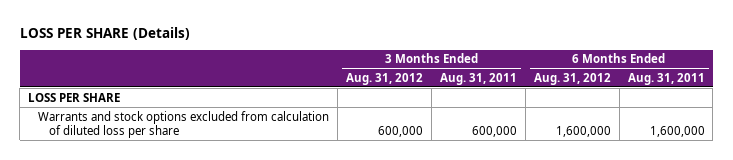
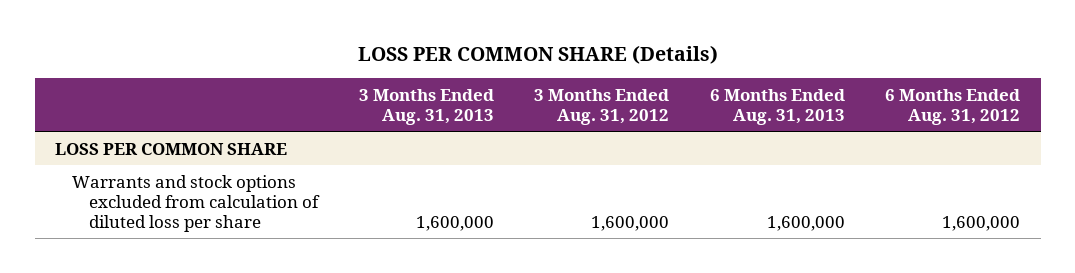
- LOSS PER SHARE (Details)
+ LOSS PER COMMON SHARE (Details)
- | 3 Months Ended Aug. 31, 2012 | 3 Months Ended Aug. 31, 2011 | 6 Months Ended Aug. 31, 2012 | 6 Months Ended Aug. 31, 2011
+ | 3 Months Ended Aug. 31, 2013 | 3 Months Ended Aug. 31, 2012 | 6 Months Ended Aug. 31, 2013 | 6 Months Ended Aug. 31, 2012
- LOSS PER SHARE
- Warrants and stock options excluded from calculation of diluted loss per share | 600,000 | 600,000 | 1,600,000 | 1,600,000
+ LOSS PER COMMON SHARE
+ Warrants and stock options excluded from calculation of diluted loss per share | 1,600,000 | 1,600,000 | 1,600,000 | 1,600,000

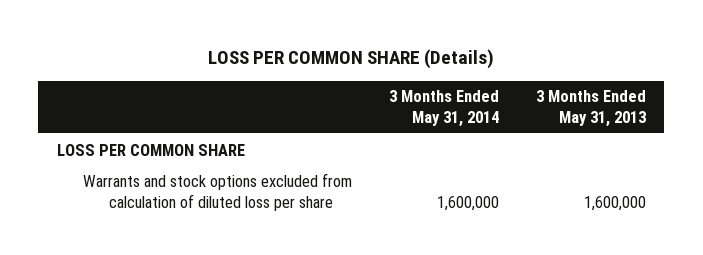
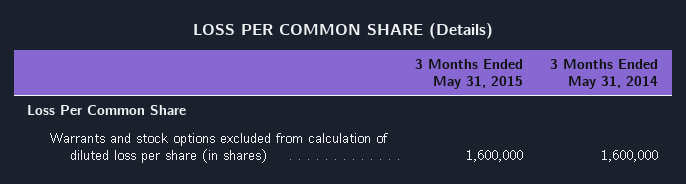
- | 3 Months Ended May 31, 2014 | 3 Months Ended May 31, 2013
+ | 3 Months Ended May 31, 2015 | 3 Months Ended May 31, 2014
- LOSS PER COMMON SHARE
- Warrants and stock options excluded from calculation of diluted loss per share | 1,600,000 | 1,600,000
+ Loss Per Common Share
+ Warrants and stock options excluded from calculation of diluted loss per share (in shares) | 1,600,000 | 1,600,000

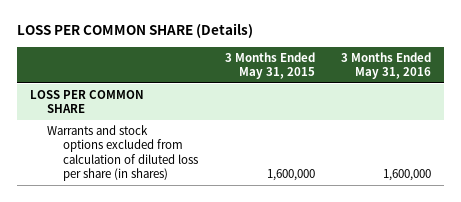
- | 3 Months Ended May 31, 2015 | 3 Months Ended May 31, 2014
+ | 3 Months Ended May 31, 2015 | 3 Months Ended May 31, 2016
- Loss Per Common Share
+ LOSS PER COMMON SHARE

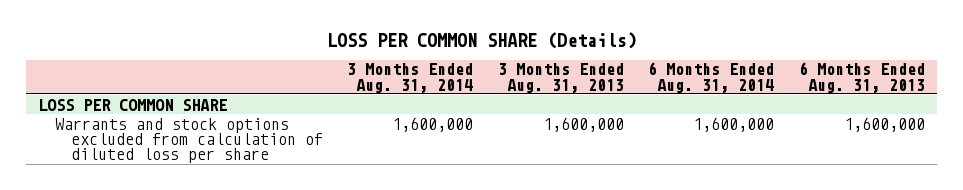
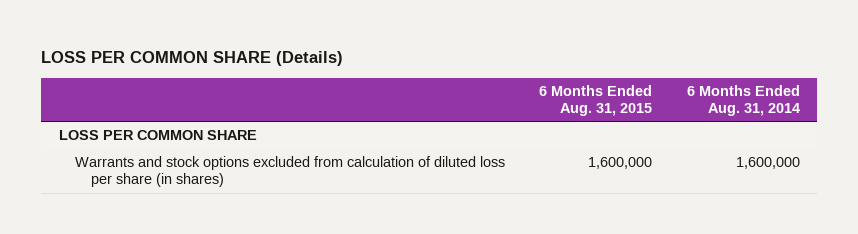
- | 3 Months Ended Aug. 31, 2014 | 3 Months Ended Aug. 31, 2013 | 6 Months Ended Aug. 31, 2014 | 6 Months Ended Aug. 31, 2013
+ | 6 Months Ended Aug. 31, 2015 | 6 Months Ended Aug. 31, 2014
- Warrants and stock options excluded from calculation of diluted loss per share | 1,600,000 | 1,600,000 | 1,600,000 | 1,600,000
+ Warrants and stock options excluded from calculation of diluted loss per share (in shares) | 1,600,000 | 1,600,000

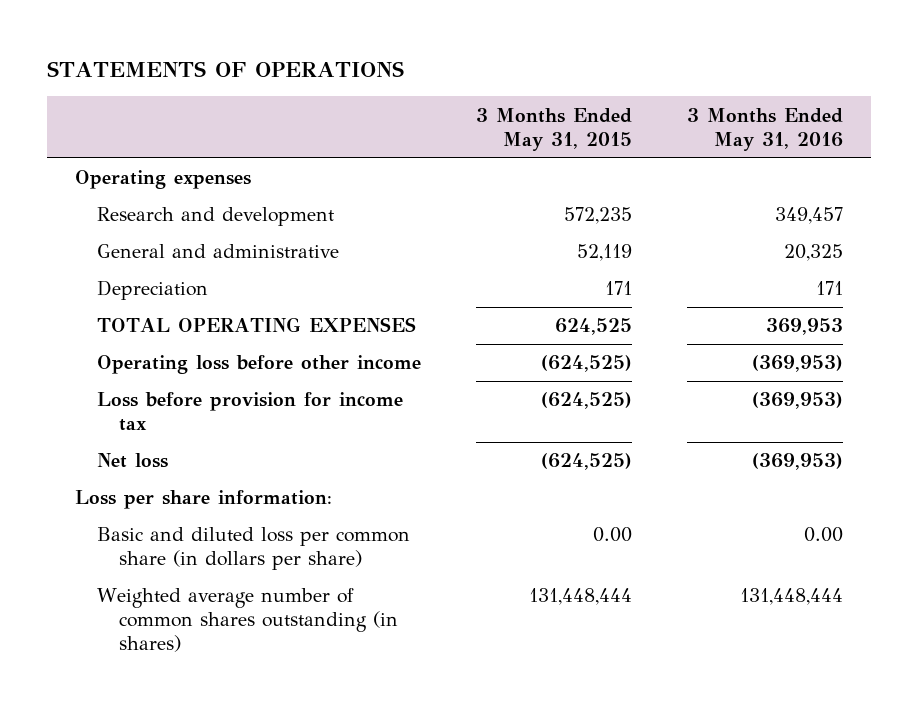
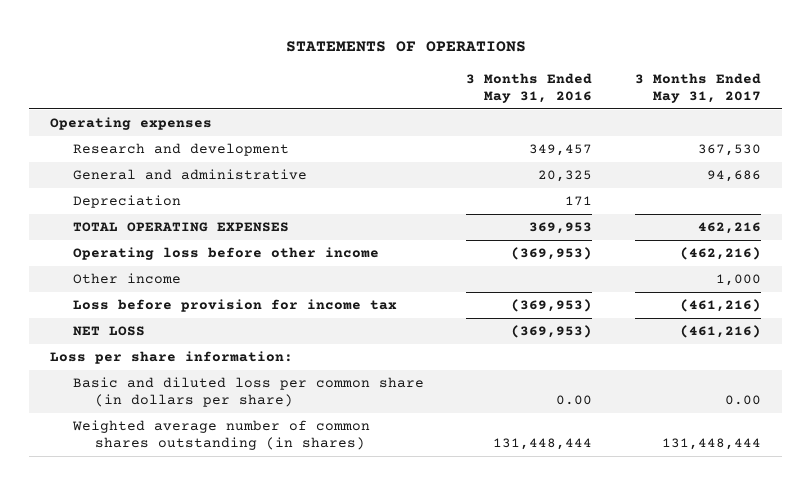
- | 3 Months Ended May 31, 2015 | 3 Months Ended May 31, 2016
+ | 3 Months Ended May 31, 2016 | 3 Months Ended May 31, 2017
+ Other income | | 1,000
- Net loss | (624,525) | (369,953)
+ NET LOSS | (369,953) | (461,216)

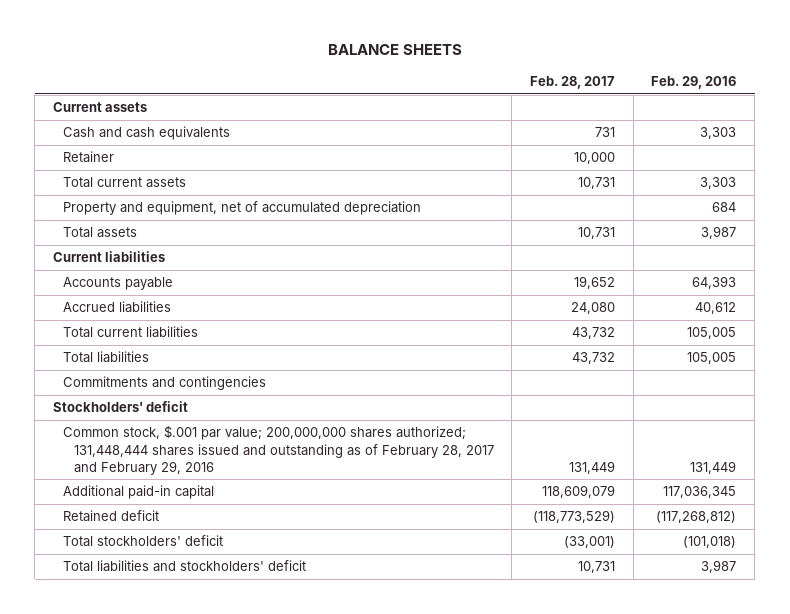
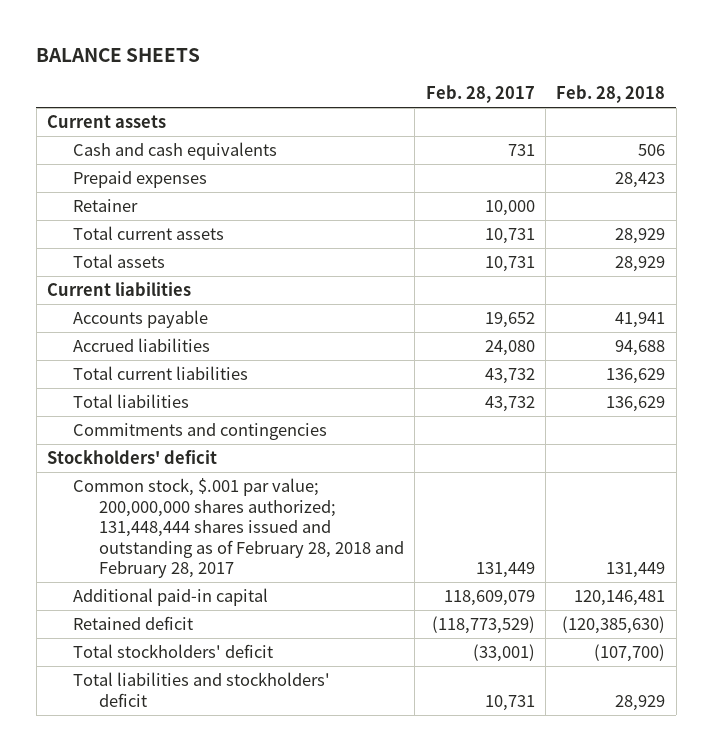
- | Feb. 28, 2017 | Feb. 29, 2016
+ | Feb. 28, 2017 | Feb. 28, 2018
+ Prepaid expenses | | 28,423
- Property and equipment, net of accumulated depreciation | | 684
- Common stock, $.001 par value; 200,000,000 shares authorized; 131,448,444 shares issued and outstanding as of February 28, 2017 and February 29, 2016 | 131,449 | 131,449
+ Common stock, $.001 par value; 200,000,000 shares authorized; 131,448,444 shares issued and outstanding as of February 28, 2018 and February 28, 2017 | 131,449 | 131,449

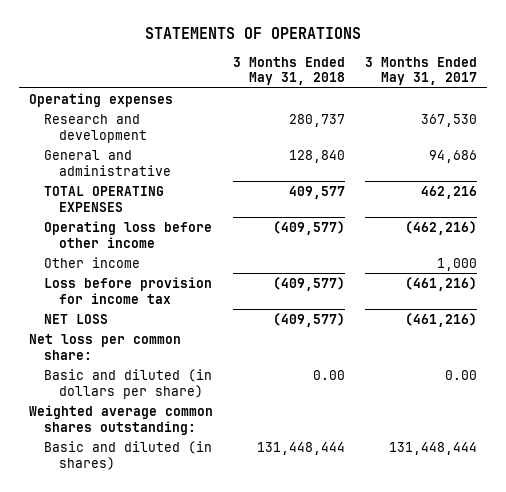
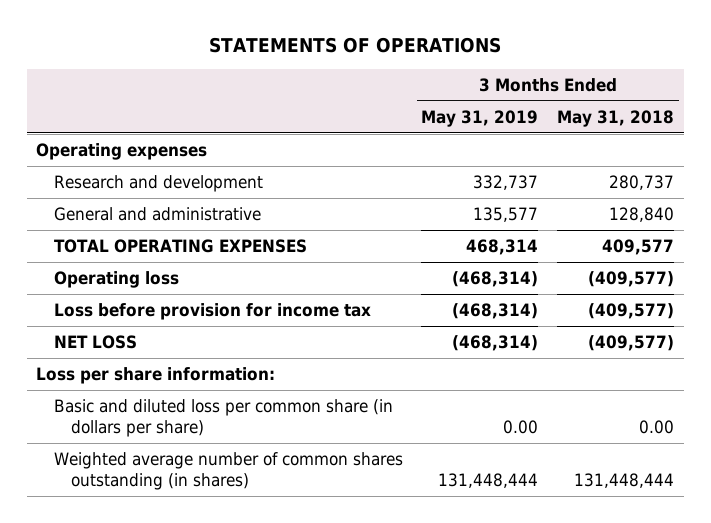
- | 3 Months Ended May 31, 2018 | 3 Months Ended May 31, 2017
+ | 3 Months Ended May 31, 2019 | 3 Months Ended May 31, 2018
- Operating loss before other income | (409,577) | (462,216)
- Other income | | 1,000
+ Operating loss | (468,314) | (409,577)
- Net loss per common share:
- Basic and diluted (in dollars per share) | 0.00 | 0.00
- Weighted average common shares outstanding:
- Basic and diluted (in shares) | 131,448,444 | 131,448,444
+ Loss per share information:
+ Basic and diluted loss per common share (in dollars per share) | 0.00 | 0.00
+ Weighted average number of common shares outstanding (in shares) | 131,448,444 | 131,448,444

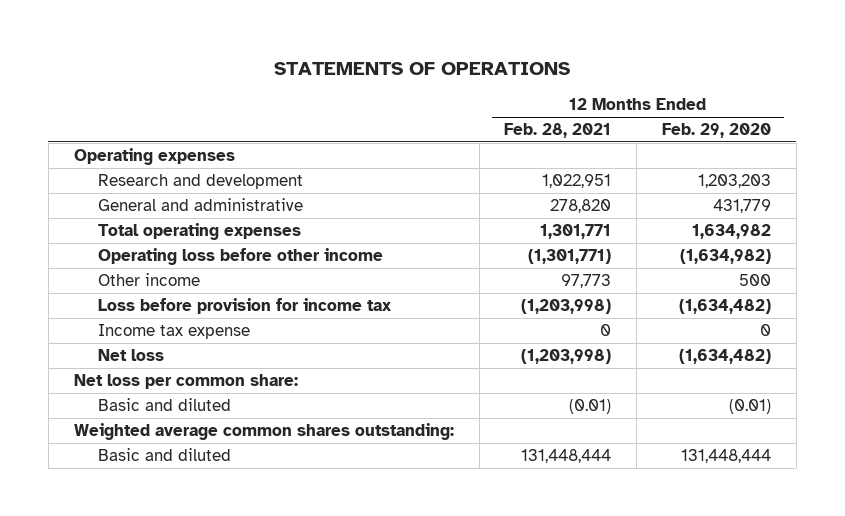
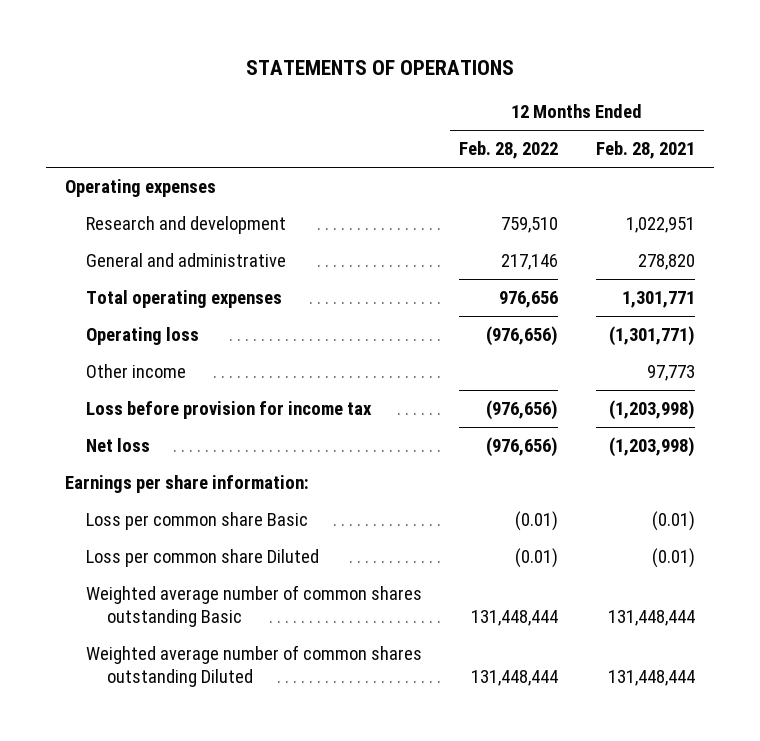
- | 12 Months Ended Feb. 28, 2021 | 12 Months Ended Feb. 29, 2020
+ | 12 Months Ended Feb. 28, 2022 | 12 Months Ended Feb. 28, 2021
- Operating loss before other income | (1,301,771) | (1,634,982)
+ Operating loss | (976,656) | (1,301,771)
- Income tax expense | 0 | 0
- Net loss per common share:
- Basic and diluted | (0.01) | (0.01)
- Weighted average common shares outstanding:
- Basic and diluted | 131,448,444 | 131,448,444
+ Earnings per share information:
+ Loss per common share Basic | (0.01) | (0.01)
+ Loss per common share Diluted | (0.01) | (0.01)
+ Weighted average number of common shares outstanding Basic | 131,448,444 | 131,448,444
+ Weighted average number of common shares outstanding Diluted | 131,448,444 | 131,448,444

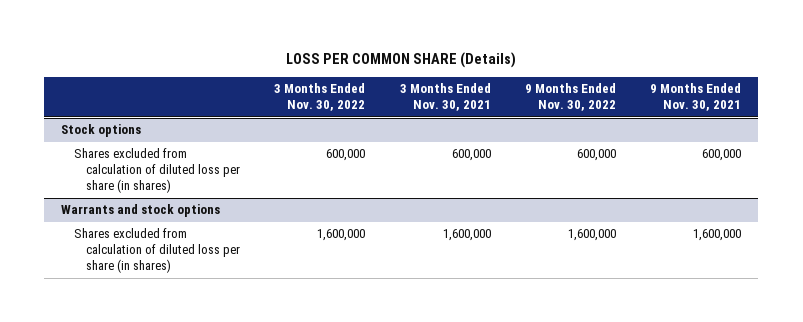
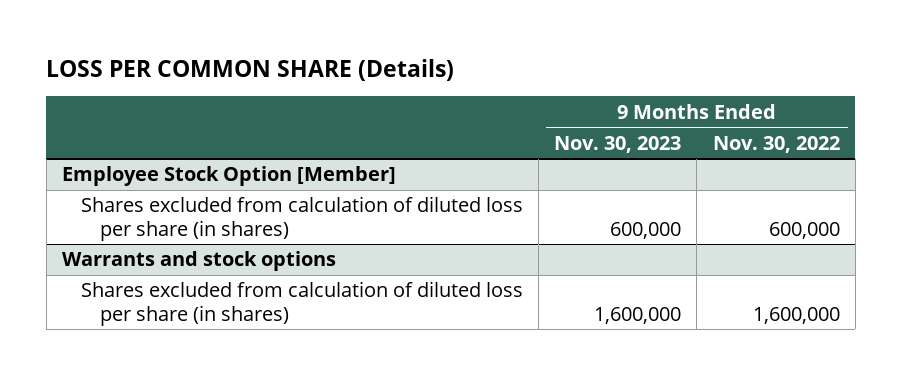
- | 3 Months Ended Nov. 30, 2022 | 3 Months Ended Nov. 30, 2021 | 9 Months Ended Nov. 30, 2022 | 9 Months Ended Nov. 30, 2021
+ | 9 Months Ended Nov. 30, 2023 | 9 Months Ended Nov. 30, 2022
- Stock options
+ Employee Stock Option [Member]

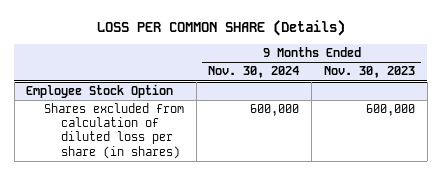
- | 9 Months Ended Nov. 30, 2023 | 9 Months Ended Nov. 30, 2022
+ | 9 Months Ended Nov. 30, 2024 | 9 Months Ended Nov. 30, 2023
- Employee Stock Option [Member]
+ Employee Stock Option
- Warrants and stock options
- Shares excluded from calculation of diluted loss per share (in shares) | 1,600,000 | 1,600,000

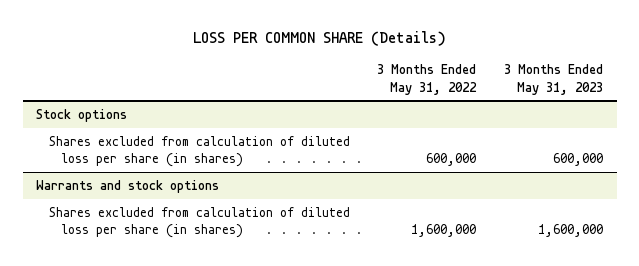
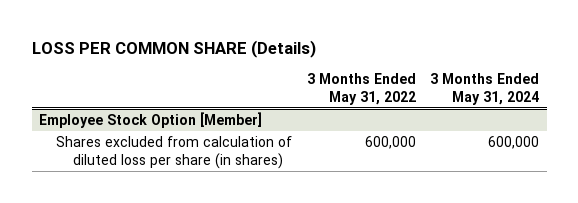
- | 3 Months Ended May 31, 2022 | 3 Months Ended May 31, 2023
+ | 3 Months Ended May 31, 2022 | 3 Months Ended May 31, 2024
- Stock options
+ Employee Stock Option [Member]
- Warrants and stock options
- Shares excluded from calculation of diluted loss per share (in shares) | 1,600,000 | 1,600,000

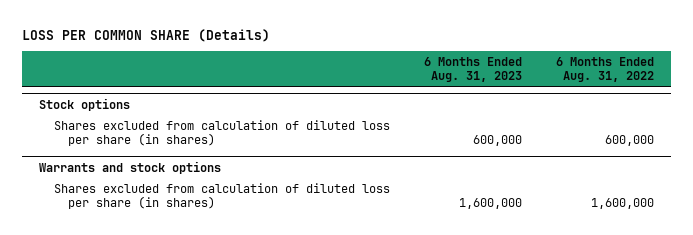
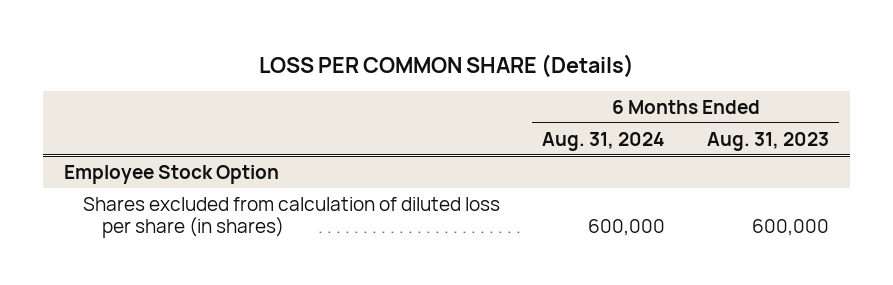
- | 6 Months Ended Aug. 31, 2023 | 6 Months Ended Aug. 31, 2022
+ | 6 Months Ended Aug. 31, 2024 | 6 Months Ended Aug. 31, 2023
- Stock options
+ Employee Stock Option
- Warrants and stock options
- Shares excluded from calculation of diluted loss per share (in shares) | 1,600,000 | 1,600,000

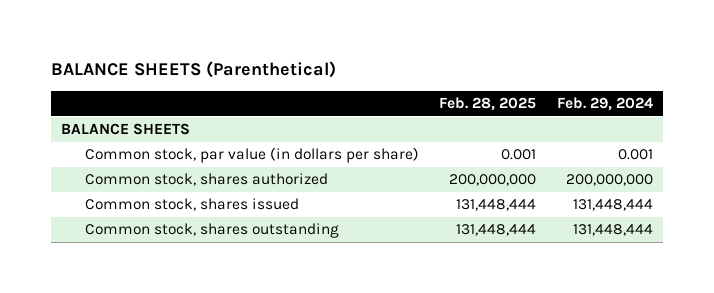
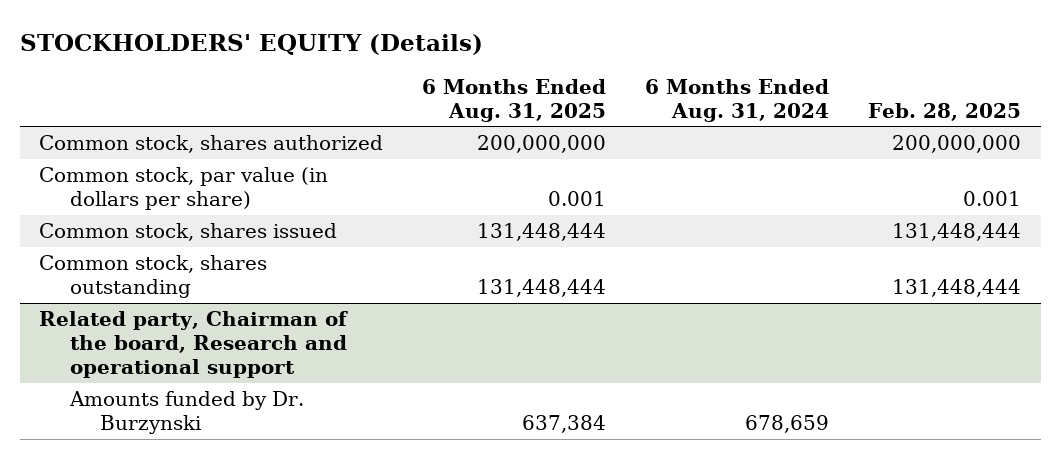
- BALANCE SHEETS (Parenthetical)
+ STOCKHOLDERS' EQUITY (Details)
- | Feb. 28, 2025 | Feb. 29, 2024
+ | 6 Months Ended Aug. 31, 2025 | 6 Months Ended Aug. 31, 2024 | Feb. 28, 2025
- BALANCE SHEETS
moved down: Common stock, par value (in dollars per share) | 0.001 | | 0.001
+ Related party, Chairman of the board, Research and operational support
+ Amounts funded by Dr. Burzynski | 637,384 | 678,659 |

